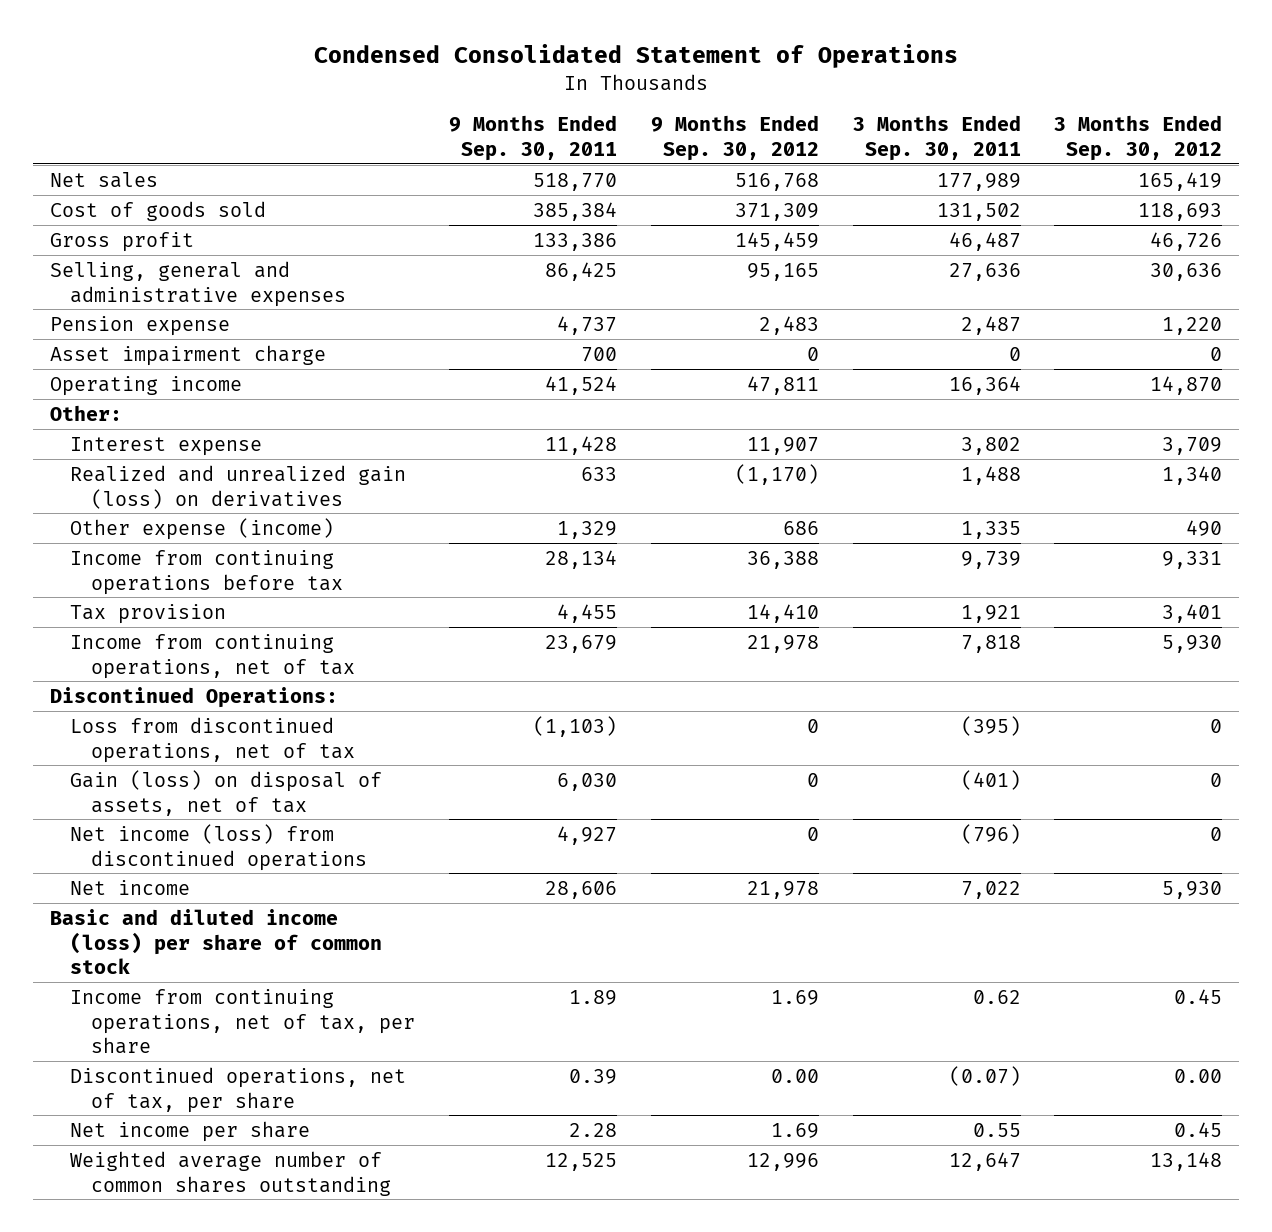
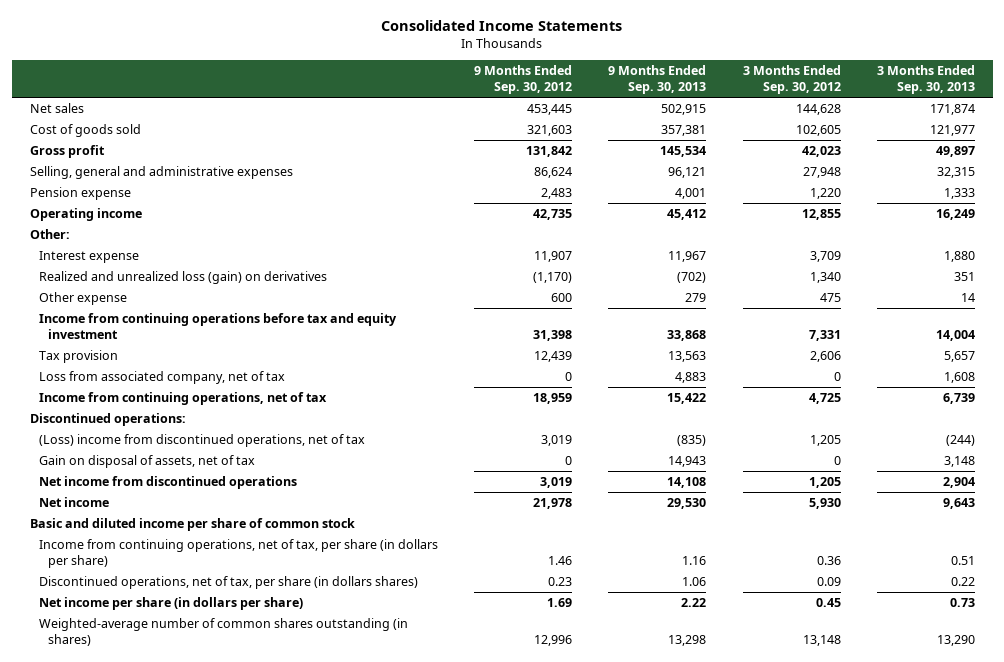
- Condensed Consolidated Statement of Operations
+ Consolidated Income Statements
- | 9 Months Ended Sep. 30, 2011 | 9 Months Ended Sep. 30, 2012 | 3 Months Ended Sep. 30, 2011 | 3 Months Ended Sep. 30, 2012
+ | 9 Months Ended Sep. 30, 2012 | 9 Months Ended Sep. 30, 2013 | 3 Months Ended Sep. 30, 2012 | 3 Months Ended Sep. 30, 2013
- Net sales | 518,770 | 516,768 | 177,989 | 165,419
- Cost of goods sold | 385,384 | 371,309 | 131,502 | 118,693
- Gross profit | 133,386 | 145,459 | 46,487 | 46,726
- Selling, general and administrative expenses | 86,425 | 95,165 | 27,636 | 30,636
+ Net sales | 453,445 | 502,915 | 144,628 | 171,874
+ Cost of goods sold | 321,603 | 357,381 | 102,605 | 121,977
+ Gross profit | 131,842 | 145,534 | 42,023 | 49,897
+ Selling, general and administrative expenses | 86,624 | 96,121 | 27,948 | 32,315
- Asset impairment charge | 700 | 0 | 0 | 0
- Operating income | 41,524 | 47,811 | 16,364 | 14,870
+ Operating income | 42,735 | 45,412 | 12,855 | 16,249
- Realized and unrealized gain (loss) on derivatives | 633 | (1,170) | 1,488 | 1,340
- Other expense (income) | 1,329 | 686 | 1,335 | 490
- Income from continuing operations before tax | 28,134 | 36,388 | 9,739 | 9,331
- Tax provision | 4,455 | 14,410 | 1,921 | 3,401
- Income from continuing operations, net of tax | 23,679 | 21,978 | 7,818 | 5,930
- Discontinued Operations:
- Loss from discontinued operations, net of tax | (1,103) | 0 | (395) | 0
- Gain (loss) on disposal of assets, net of tax | 6,030 | 0 | (401) | 0
- Net income (loss) from discontinued operations | 4,927 | 0 | (796) | 0
+ Realized and unrealized loss (gain) on derivatives | (1,170) | (702) | 1,340 | 351
+ Other expense | 600 | 279 | 475 | 14
+ Income from continuing operations before tax and equity investment | 31,398 | 33,868 | 7,331 | 14,004
+ Tax provision | 12,439 | 13,563 | 2,606 | 5,657
+ Loss from associated company, net of tax | 0 | 4,883 | 0 | 1,608
+ Income from continuing operations, net of tax | 18,959 | 15,422 | 4,725 | 6,739
+ Discontinued operations:
+ (Loss) income from discontinued operations, net of tax | 3,019 | (835) | 1,205 | (244)
+ Gain on disposal of assets, net of tax | 0 | 14,943 | 0 | 3,148
+ Net income from discontinued operations | 3,019 | 14,108 | 1,205 | 2,904
- Basic and diluted income (loss) per share of common stock
- Income from continuing operations, net of tax, per share | 1.89 | 1.69 | 0.62 | 0.45
- Discontinued operations, net of tax, per share | 0.39 | 0.00 | (0.07) | 0.00
- Net income per share | 2.28 | 1.69 | 0.55 | 0.45
- Weighted average number of common shares outstanding | 12,525 | 12,996 | 12,647 | 13,148
+ Basic and diluted income per share of common stock
+ Income from continuing operations, net of tax, per share (in dollars per share) | 1.46 | 1.16 | 0.36 | 0.51
+ Discontinued operations, net of tax, per share (in dollars shares) | 0.23 | 1.06 | 0.09 | 0.22
+ Net income per share (in dollars per share) | 1.69 | 2.22 | 0.45 | 0.73
+ Weighted-average number of common shares outstanding (in shares) | 12,996 | 13,298 | 13,148 | 13,290

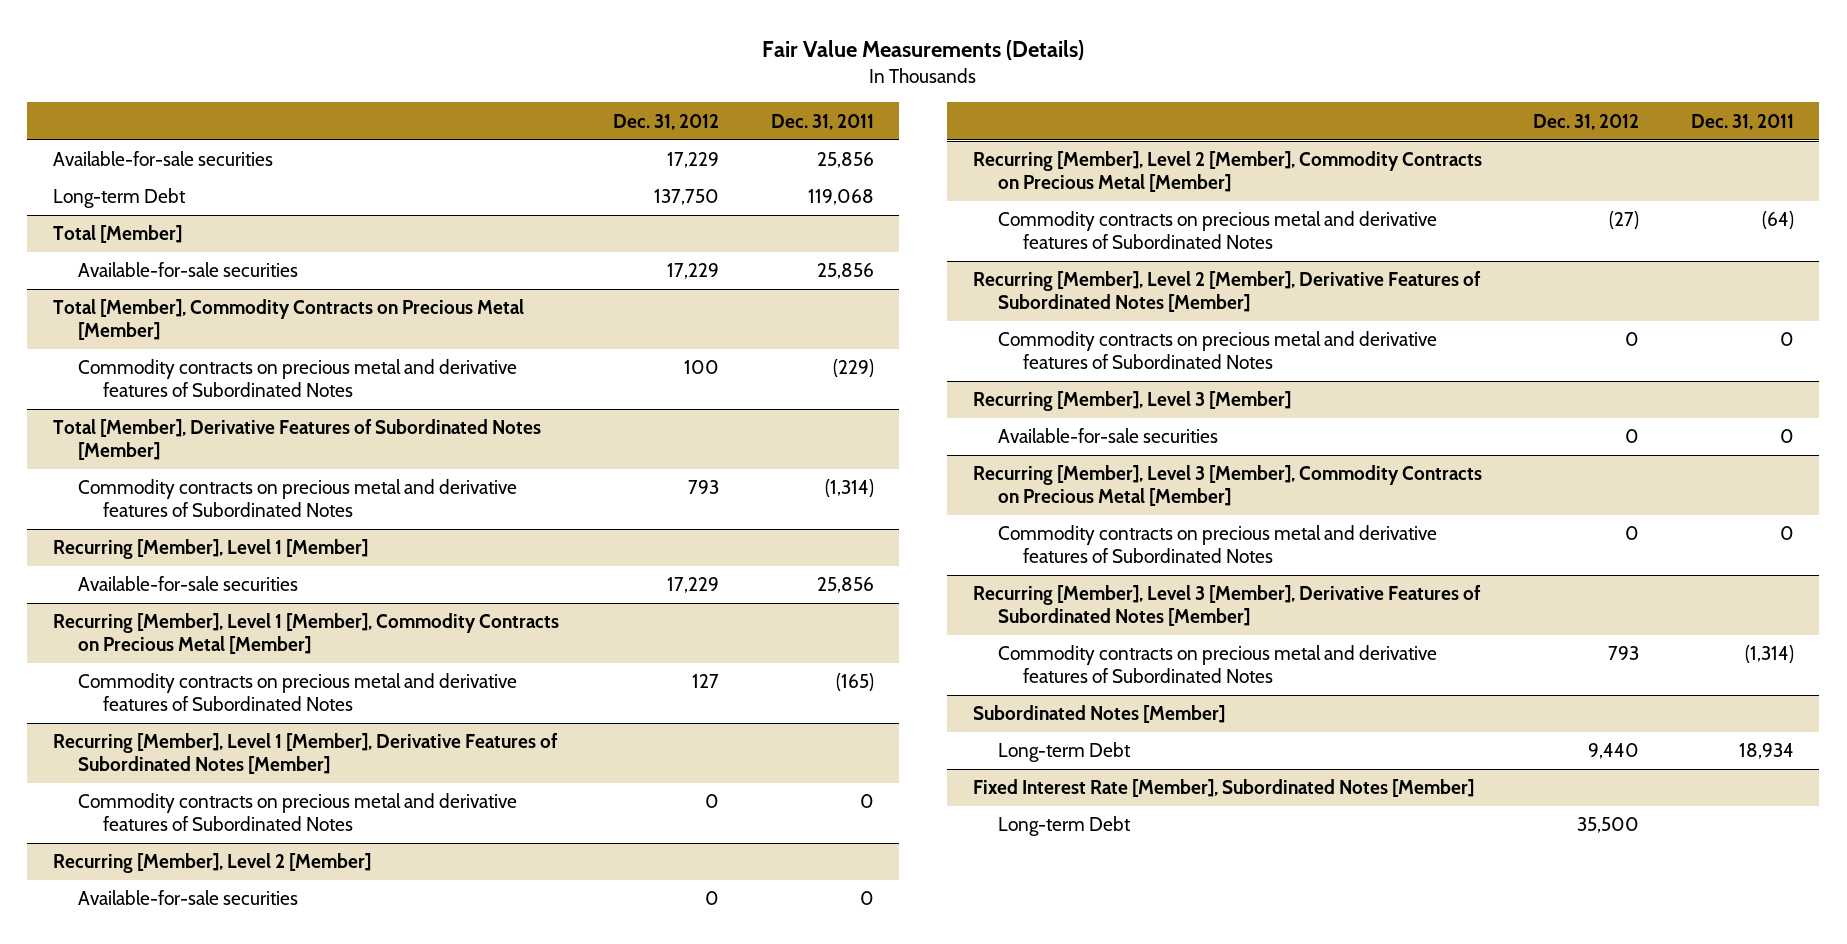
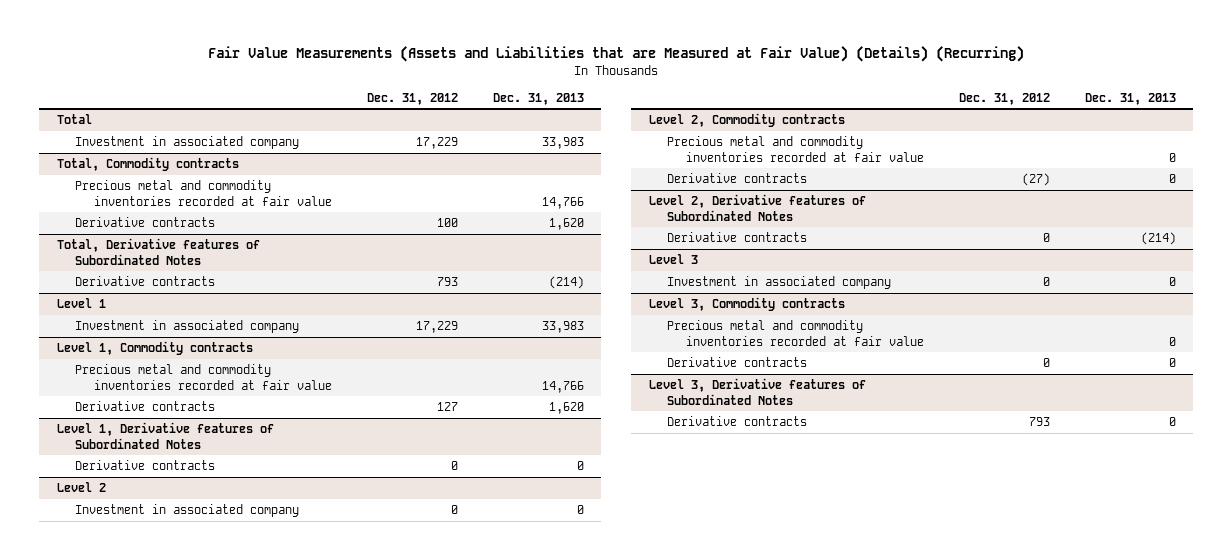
- Fair Value Measurements (Details)
+ Fair Value Measurements (Assets and Liabilities that are Measured at Fair Value) (Details) (Recurring)
- | Dec. 31, 2012 | Dec. 31, 2011
+ | Dec. 31, 2012 | Dec. 31, 2013
- Available-for-sale securities | 17,229 | 25,856
- Long-term Debt | 137,750 | 119,068
- Total [Member]
- Available-for-sale securities | 17,229 | 25,856
- Total [Member], Commodity Contracts on Precious Metal [Member]
- Commodity contracts on precious metal and derivative features of Subordinated Notes | 100 | (229)
- Total [Member], Derivative Features of Subordinated Notes [Member]
- Commodity contracts on precious metal and derivative features of Subordinated Notes | 793 | (1,314)
- Recurring [Member], Level 1 [Member]
- Available-for-sale securities | 17,229 | 25,856
- Recurring [Member], Level 1 [Member], Commodity Contracts on Precious Metal [Member]
- Commodity contracts on precious metal and derivative features of Subordinated Notes | 127 | (165)
- Recurring [Member], Level 1 [Member], Derivative Features of Subordinated Notes [Member]
- Commodity contracts on precious metal and derivative features of Subordinated Notes | 0 | 0
- Recurring [Member], Level 2 [Member]
- Available-for-sale securities | 0 | 0
- Recurring [Member], Level 2 [Member], Commodity Contracts on Precious Metal [Member]
- Commodity contracts on precious metal and derivative features of Subordinated Notes | (27) | (64)
- Recurring [Member], Level 2 [Member], Derivative Features of Subordinated Notes [Member]
- Commodity contracts on precious metal and derivative features of Subordinated Notes | 0 | 0
- Recurring [Member], Level 3 [Member]
- Available-for-sale securities | 0 | 0
- Recurring [Member], Level 3 [Member], Commodity Contracts on Precious Metal [Member]
- Commodity contracts on precious metal and derivative features of Subordinated Notes | 0 | 0
- Recurring [Member], Level 3 [Member], Derivative Features of Subordinated Notes [Member]
- Commodity contracts on precious metal and derivative features of Subordinated Notes | 793 | (1,314)
- Subordinated Notes [Member]
- Long-term Debt | 9,440 | 18,934
- Fixed Interest Rate [Member], Subordinated Notes [Member]
- Long-term Debt | 35,500 |
+ Total
+ Investment in associated company | 17,229 | 33,983
+ Total, Commodity contracts
+ Precious metal and commodity inventories recorded at fair value | | 14,766
+ Derivative contracts | 100 | 1,620
+ Total, Derivative features of Subordinated Notes
+ Derivative contracts | 793 | (214)
+ Level 1
+ Investment in associated company | 17,229 | 33,983
+ Level 1, Commodity contracts
+ Precious metal and commodity inventories recorded at fair value | | 14,766
+ Derivative contracts | 127 | 1,620
+ Level 1, Derivative features of Subordinated Notes
+ Derivative contracts | 0 | 0
+ Level 2
+ Investment in associated company | 0 | 0
+ Level 2, Commodity contracts
+ Precious metal and commodity inventories recorded at fair value | | 0
+ Derivative contracts | (27) | 0
+ Level 2, Derivative features of Subordinated Notes
+ Derivative contracts | 0 | (214)
+ Level 3
+ Investment in associated company | 0 | 0
+ Level 3, Commodity contracts
+ Precious metal and commodity inventories recorded at fair value | | 0
+ Derivative contracts | 0 | 0
+ Level 3, Derivative features of Subordinated Notes
+ Derivative contracts | 793 | 0

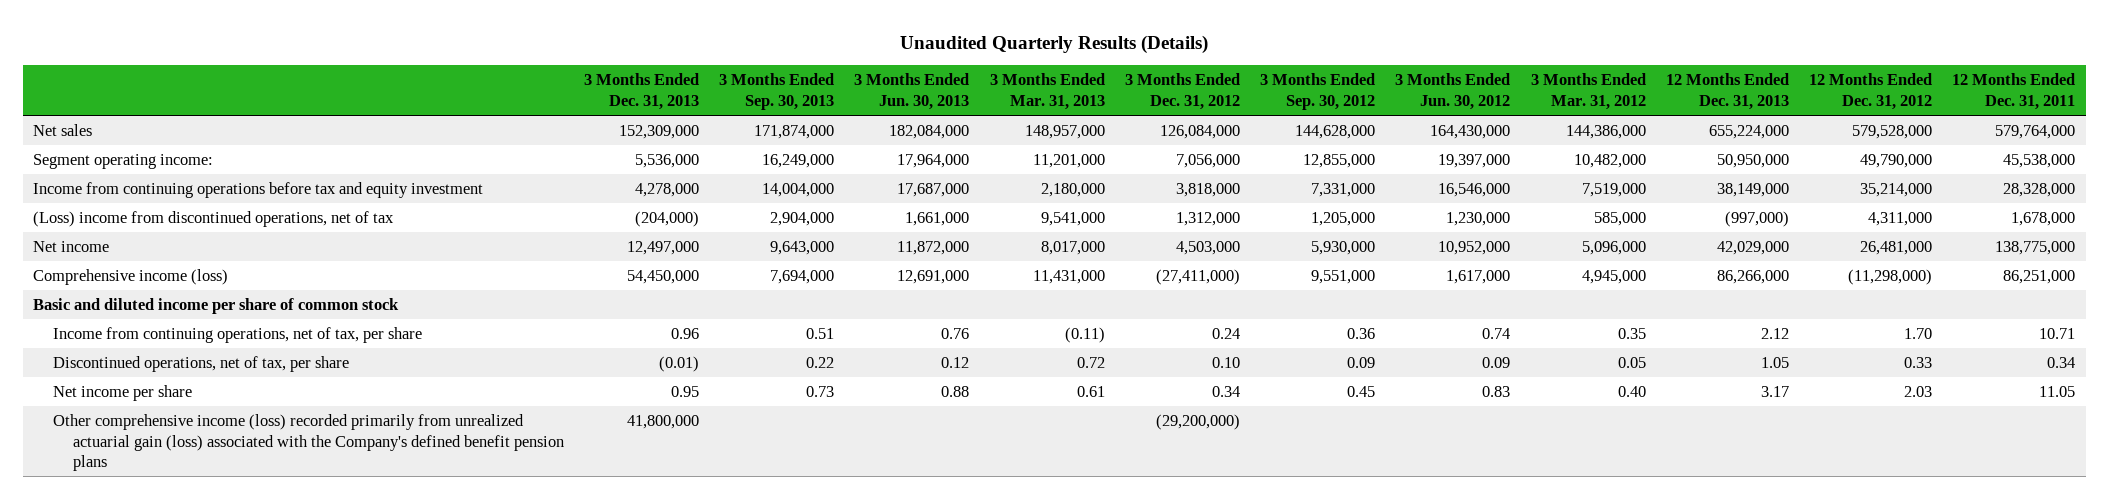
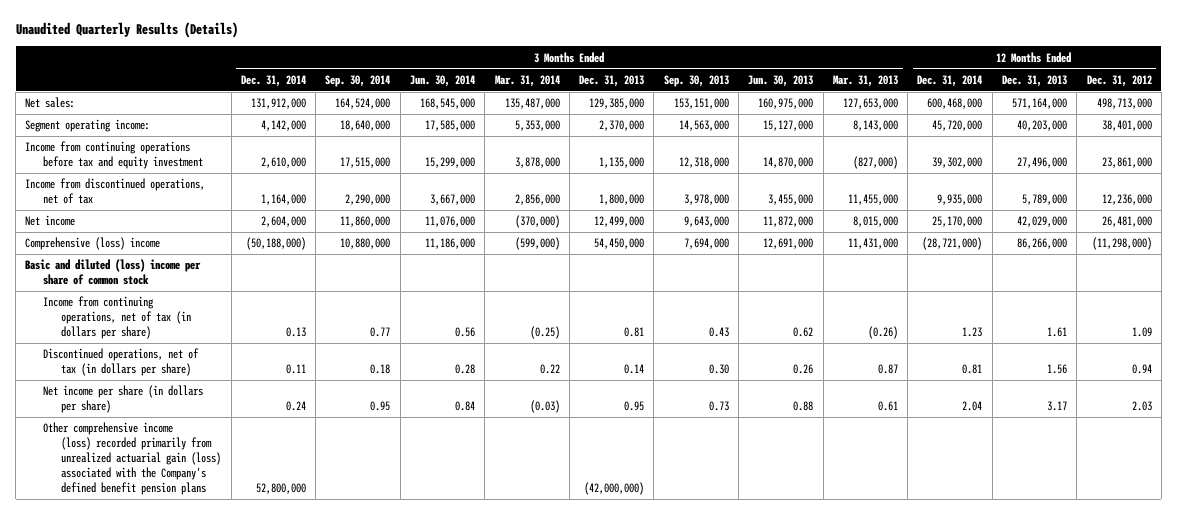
- | 3 Months Ended Dec. 31, 2013 | 3 Months Ended Sep. 30, 2013 | 3 Months Ended Jun. 30, 2013 | 3 Months Ended Mar. 31, 2013 | 3 Months Ended Dec. 31, 2012 | 3 Months Ended Sep. 30, 2012 | 3 Months Ended Jun. 30, 2012 | 3 Months Ended Mar. 31, 2012 | 12 Months Ended Dec. 31, 2013 | 12 Months Ended Dec. 31, 2012 | 12 Months Ended Dec. 31, 2011
+ | 3 Months Ended Dec. 31, 2014 | 3 Months Ended Sep. 30, 2014 | 3 Months Ended Jun. 30, 2014 | 3 Months Ended Mar. 31, 2014 | 3 Months Ended Dec. 31, 2013 | 3 Months Ended Sep. 30, 2013 | 3 Months Ended Jun. 30, 2013 | 3 Months Ended Mar. 31, 2013 | 12 Months Ended Dec. 31, 2014 | 12 Months Ended Dec. 31, 2013 | 12 Months Ended Dec. 31, 2012
- Net sales | 152,309,000 | 171,874,000 | 182,084,000 | 148,957,000 | 126,084,000 | 144,628,000 | 164,430,000 | 144,386,000 | 655,224,000 | 579,528,000 | 579,764,000
- Segment operating income: | 5,536,000 | 16,249,000 | 17,964,000 | 11,201,000 | 7,056,000 | 12,855,000 | 19,397,000 | 10,482,000 | 50,950,000 | 49,790,000 | 45,538,000
- Income from continuing operations before tax and equity investment | 4,278,000 | 14,004,000 | 17,687,000 | 2,180,000 | 3,818,000 | 7,331,000 | 16,546,000 | 7,519,000 | 38,149,000 | 35,214,000 | 28,328,000
- (Loss) income from discontinued operations, net of tax | (204,000) | 2,904,000 | 1,661,000 | 9,541,000 | 1,312,000 | 1,205,000 | 1,230,000 | 585,000 | (997,000) | 4,311,000 | 1,678,000
- Net income | 12,497,000 | 9,643,000 | 11,872,000 | 8,017,000 | 4,503,000 | 5,930,000 | 10,952,000 | 5,096,000 | 42,029,000 | 26,481,000 | 138,775,000
- Comprehensive income (loss) | 54,450,000 | 7,694,000 | 12,691,000 | 11,431,000 | (27,411,000) | 9,551,000 | 1,617,000 | 4,945,000 | 86,266,000 | (11,298,000) | 86,251,000
- Basic and diluted income per share of common stock
- Income from continuing operations, net of tax, per share | 0.96 | 0.51 | 0.76 | (0.11) | 0.24 | 0.36 | 0.74 | 0.35 | 2.12 | 1.70 | 10.71
- Discontinued operations, net of tax, per share | (0.01) | 0.22 | 0.12 | 0.72 | 0.10 | 0.09 | 0.09 | 0.05 | 1.05 | 0.33 | 0.34
- Net income per share | 0.95 | 0.73 | 0.88 | 0.61 | 0.34 | 0.45 | 0.83 | 0.40 | 3.17 | 2.03 | 11.05
- Other comprehensive income (loss) recorded primarily from unrealized actuarial gain (loss) associated with the Company's defined benefit pension plans | 41,800,000 | | | | (29,200,000) | | | | | |
+ Net sales: | 131,912,000 | 164,524,000 | 168,545,000 | 135,487,000 | 129,385,000 | 153,151,000 | 160,975,000 | 127,653,000 | 600,468,000 | 571,164,000 | 498,713,000
+ Segment operating income: | 4,142,000 | 18,640,000 | 17,585,000 | 5,353,000 | 2,370,000 | 14,563,000 | 15,127,000 | 8,143,000 | 45,720,000 | 40,203,000 | 38,401,000
+ Income from continuing operations before tax and equity investment | 2,610,000 | 17,515,000 | 15,299,000 | 3,878,000 | 1,135,000 | 12,318,000 | 14,870,000 | (827,000) | 39,302,000 | 27,496,000 | 23,861,000
+ Income from discontinued operations, net of tax | 1,164,000 | 2,290,000 | 3,667,000 | 2,856,000 | 1,800,000 | 3,978,000 | 3,455,000 | 11,455,000 | 9,935,000 | 5,789,000 | 12,236,000
+ Net income | 2,604,000 | 11,860,000 | 11,076,000 | (370,000) | 12,499,000 | 9,643,000 | 11,872,000 | 8,015,000 | 25,170,000 | 42,029,000 | 26,481,000
+ Comprehensive (loss) income | (50,188,000) | 10,880,000 | 11,186,000 | (599,000) | 54,450,000 | 7,694,000 | 12,691,000 | 11,431,000 | (28,721,000) | 86,266,000 | (11,298,000)
+ Basic and diluted (loss) income per share of common stock
+ Income from continuing operations, net of tax (in dollars per share) | 0.13 | 0.77 | 0.56 | (0.25) | 0.81 | 0.43 | 0.62 | (0.26) | 1.23 | 1.61 | 1.09
+ Discontinued operations, net of tax (in dollars per share) | 0.11 | 0.18 | 0.28 | 0.22 | 0.14 | 0.30 | 0.26 | 0.87 | 0.81 | 1.56 | 0.94
+ Net income per share (in dollars per share) | 0.24 | 0.95 | 0.84 | (0.03) | 0.95 | 0.73 | 0.88 | 0.61 | 2.04 | 3.17 | 2.03
+ Other comprehensive income (loss) recorded primarily from unrealized actuarial gain (loss) associated with the Company's defined benefit pension plans | 52,800,000 | | | | (42,000,000) | | | | | |

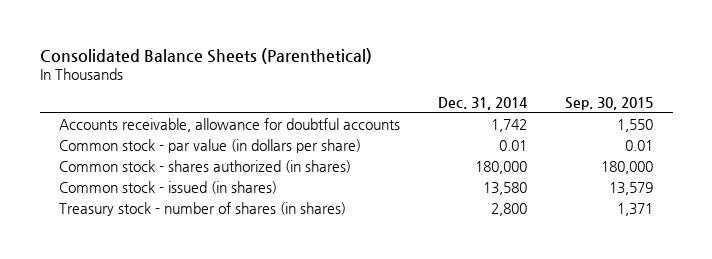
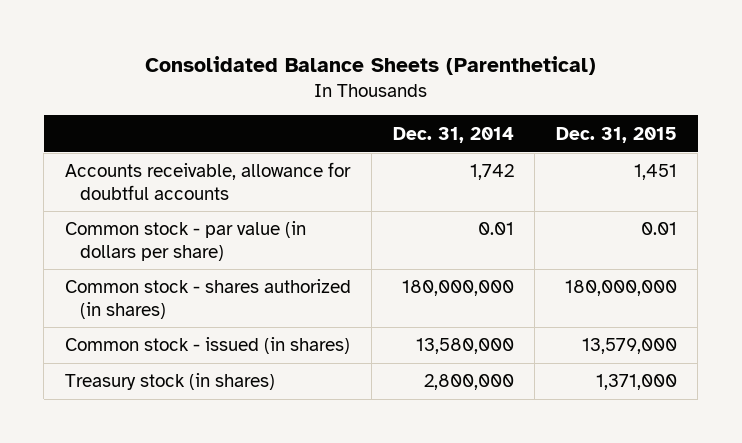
- | Dec. 31, 2014 | Sep. 30, 2015
+ | Dec. 31, 2014 | Dec. 31, 2015
- Common stock - shares authorized (in shares) | 180,000 | 180,000
- Common stock - issued (in shares) | 13,580 | 13,579
- Treasury stock - number of shares (in shares) | 2,800 | 1,371
+ Common stock - shares authorized (in shares) | 180,000,000 | 180,000,000
+ Common stock - issued (in shares) | 13,580,000 | 13,579,000
+ Treasury stock (in shares) | 2,800,000 | 1,371,000

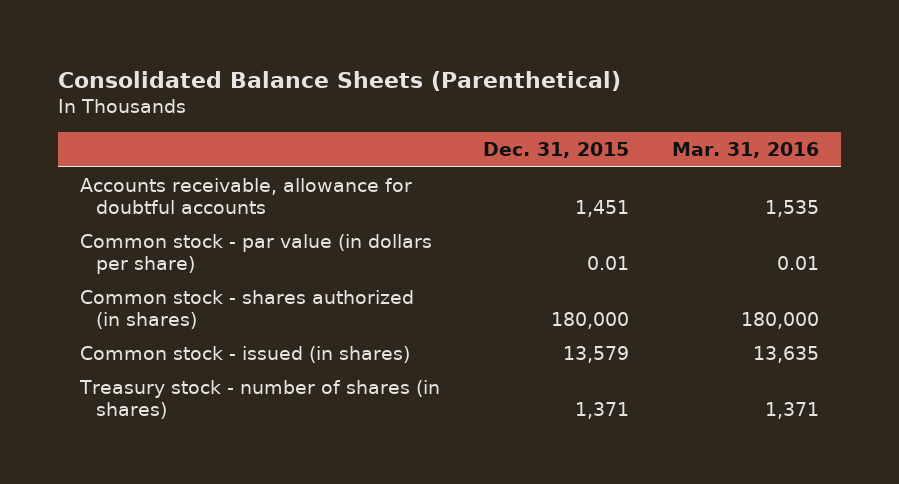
- | Dec. 31, 2014 | Dec. 31, 2015
+ | Dec. 31, 2015 | Mar. 31, 2016
- Common stock - shares authorized (in shares) | 180,000,000 | 180,000,000
- Common stock - issued (in shares) | 13,580,000 | 13,579,000
- Treasury stock (in shares) | 2,800,000 | 1,371,000
+ Common stock - shares authorized (in shares) | 180,000 | 180,000
+ Common stock - issued (in shares) | 13,579 | 13,635
+ Treasury stock - number of shares (in shares) | 1,371 | 1,371

